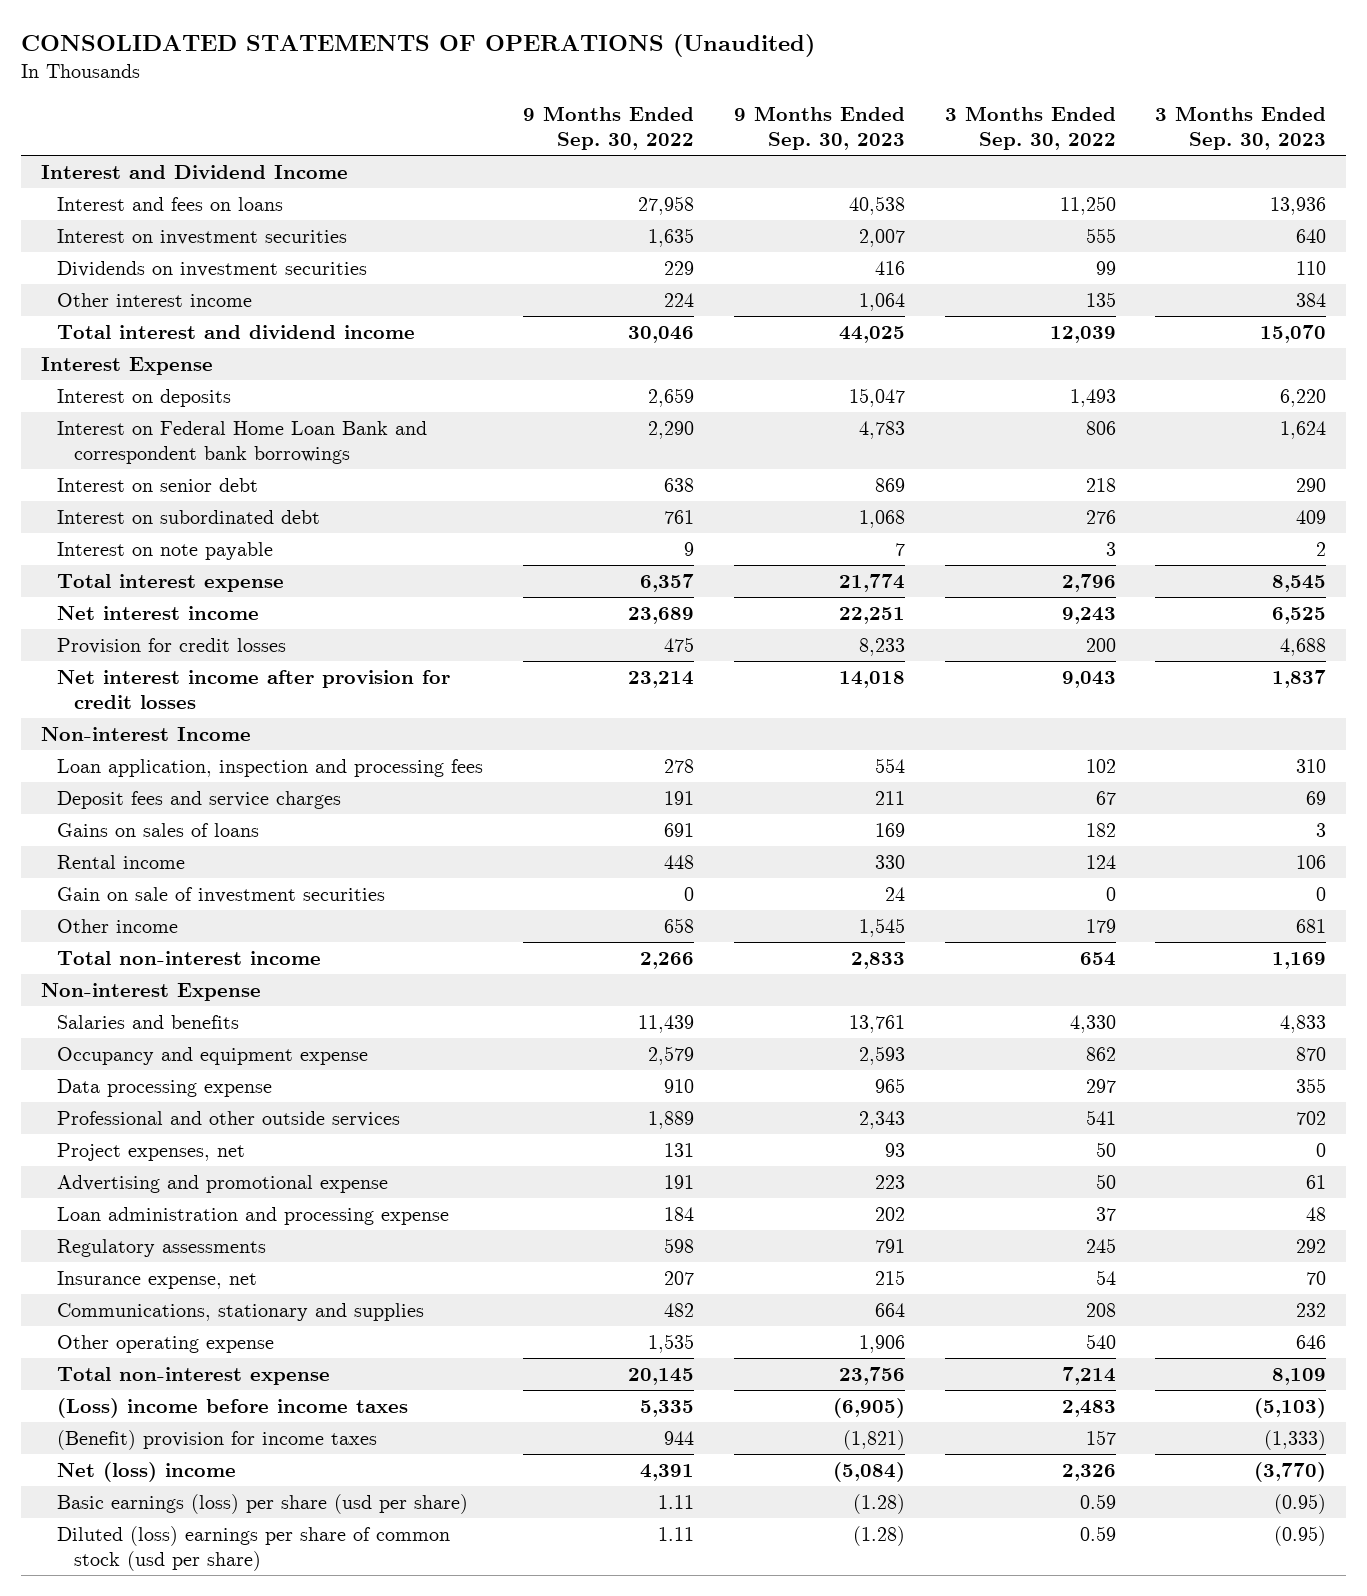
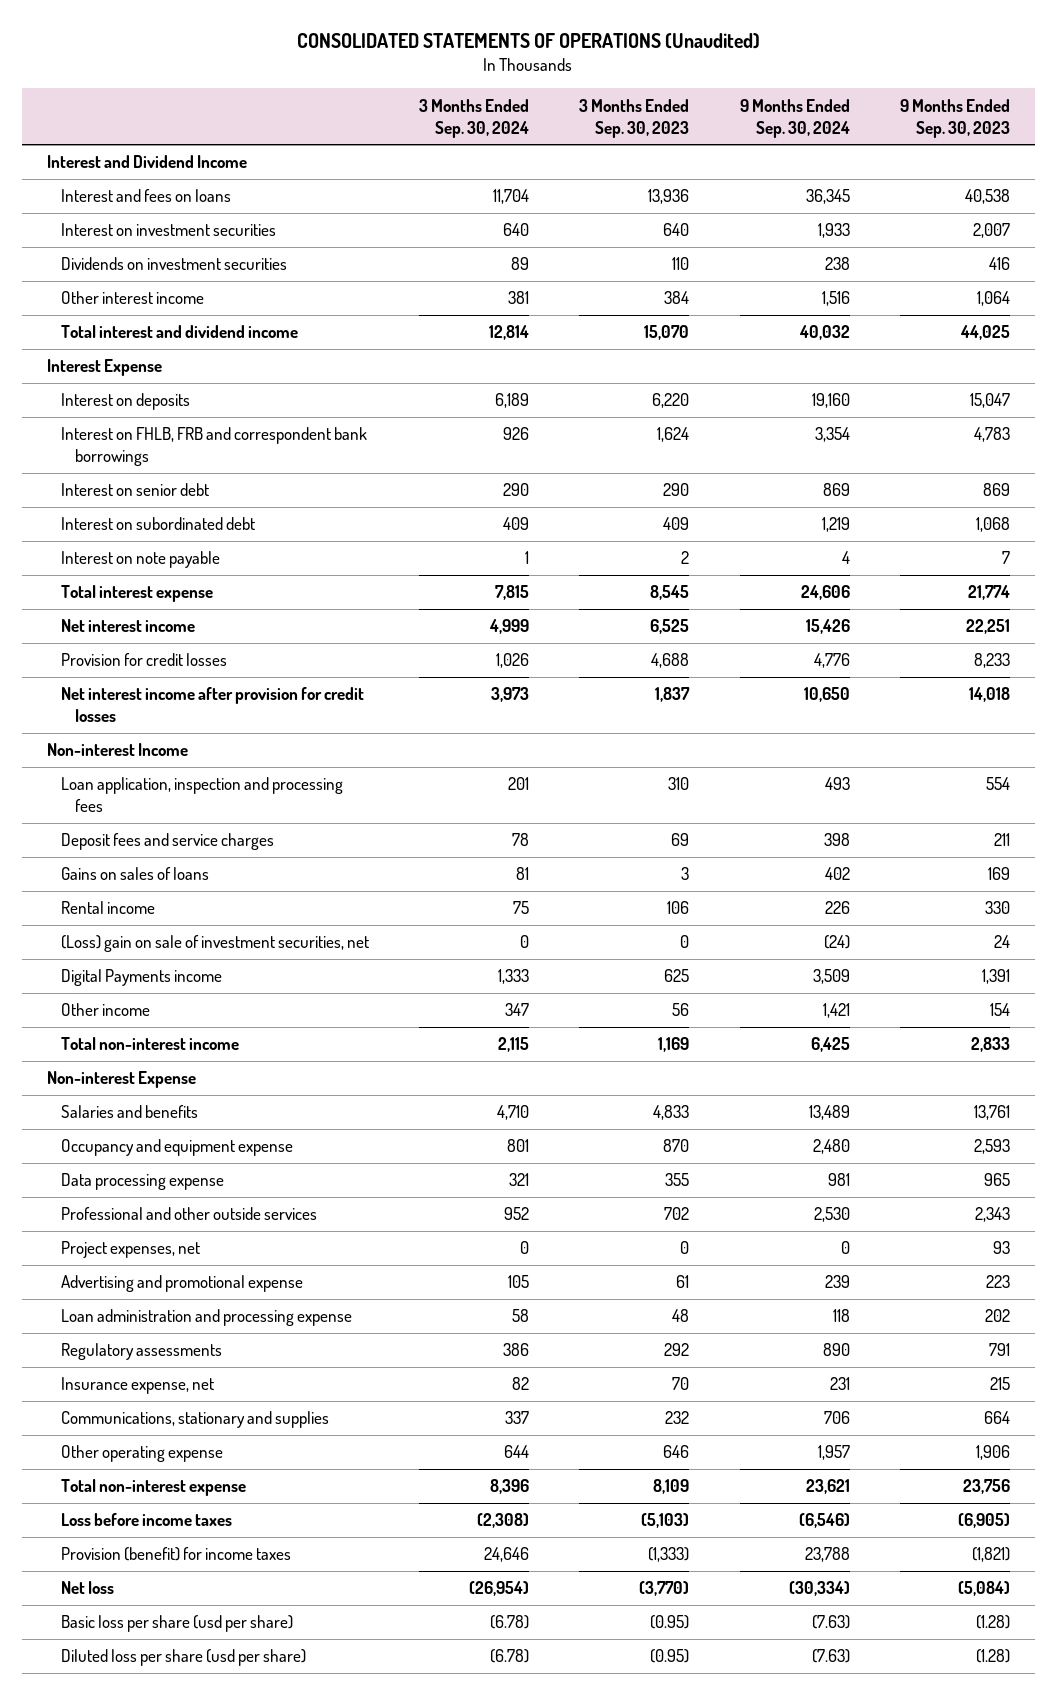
- | 9 Months Ended Sep. 30, 2022 | 9 Months Ended Sep. 30, 2023 | 3 Months Ended Sep. 30, 2022 | 3 Months Ended Sep. 30, 2023
+ | 3 Months Ended Sep. 30, 2024 | 3 Months Ended Sep. 30, 2023 | 9 Months Ended Sep. 30, 2024 | 9 Months Ended Sep. 30, 2023
- Interest on Federal Home Loan Bank and correspondent bank borrowings | 2,290 | 4,783 | 806 | 1,624
+ Interest on FHLB, FRB and correspondent bank borrowings | 926 | 1,624 | 3,354 | 4,783
- Gain on sale of investment securities | 0 | 24 | 0 | 0
- Other income | 658 | 1,545 | 179 | 681
+ (Loss) gain on sale of investment securities, net | 0 | 0 | (24) | 24
+ Digital Payments income | 1,333 | 625 | 3,509 | 1,391
+ Other income | 347 | 56 | 1,421 | 154
- (Loss) income before income taxes | 5,335 | (6,905) | 2,483 | (5,103)
- (Benefit) provision for income taxes | 944 | (1,821) | 157 | (1,333)
- Net (loss) income | 4,391 | (5,084) | 2,326 | (3,770)
- Basic earnings (loss) per share (usd per share) | 1.11 | (1.28) | 0.59 | (0.95)
- Diluted (loss) earnings per share of common stock (usd per share) | 1.11 | (1.28) | 0.59 | (0.95)
+ Loss before income taxes | (2,308) | (5,103) | (6,546) | (6,905)
+ Provision (benefit) for income taxes | 24,646 | (1,333) | 23,788 | (1,821)
+ Net loss | (26,954) | (3,770) | (30,334) | (5,084)
+ Basic loss per share (usd per share) | (6.78) | (0.95) | (7.63) | (1.28)
+ Diluted loss per share (usd per share) | (6.78) | (0.95) | (7.63) | (1.28)

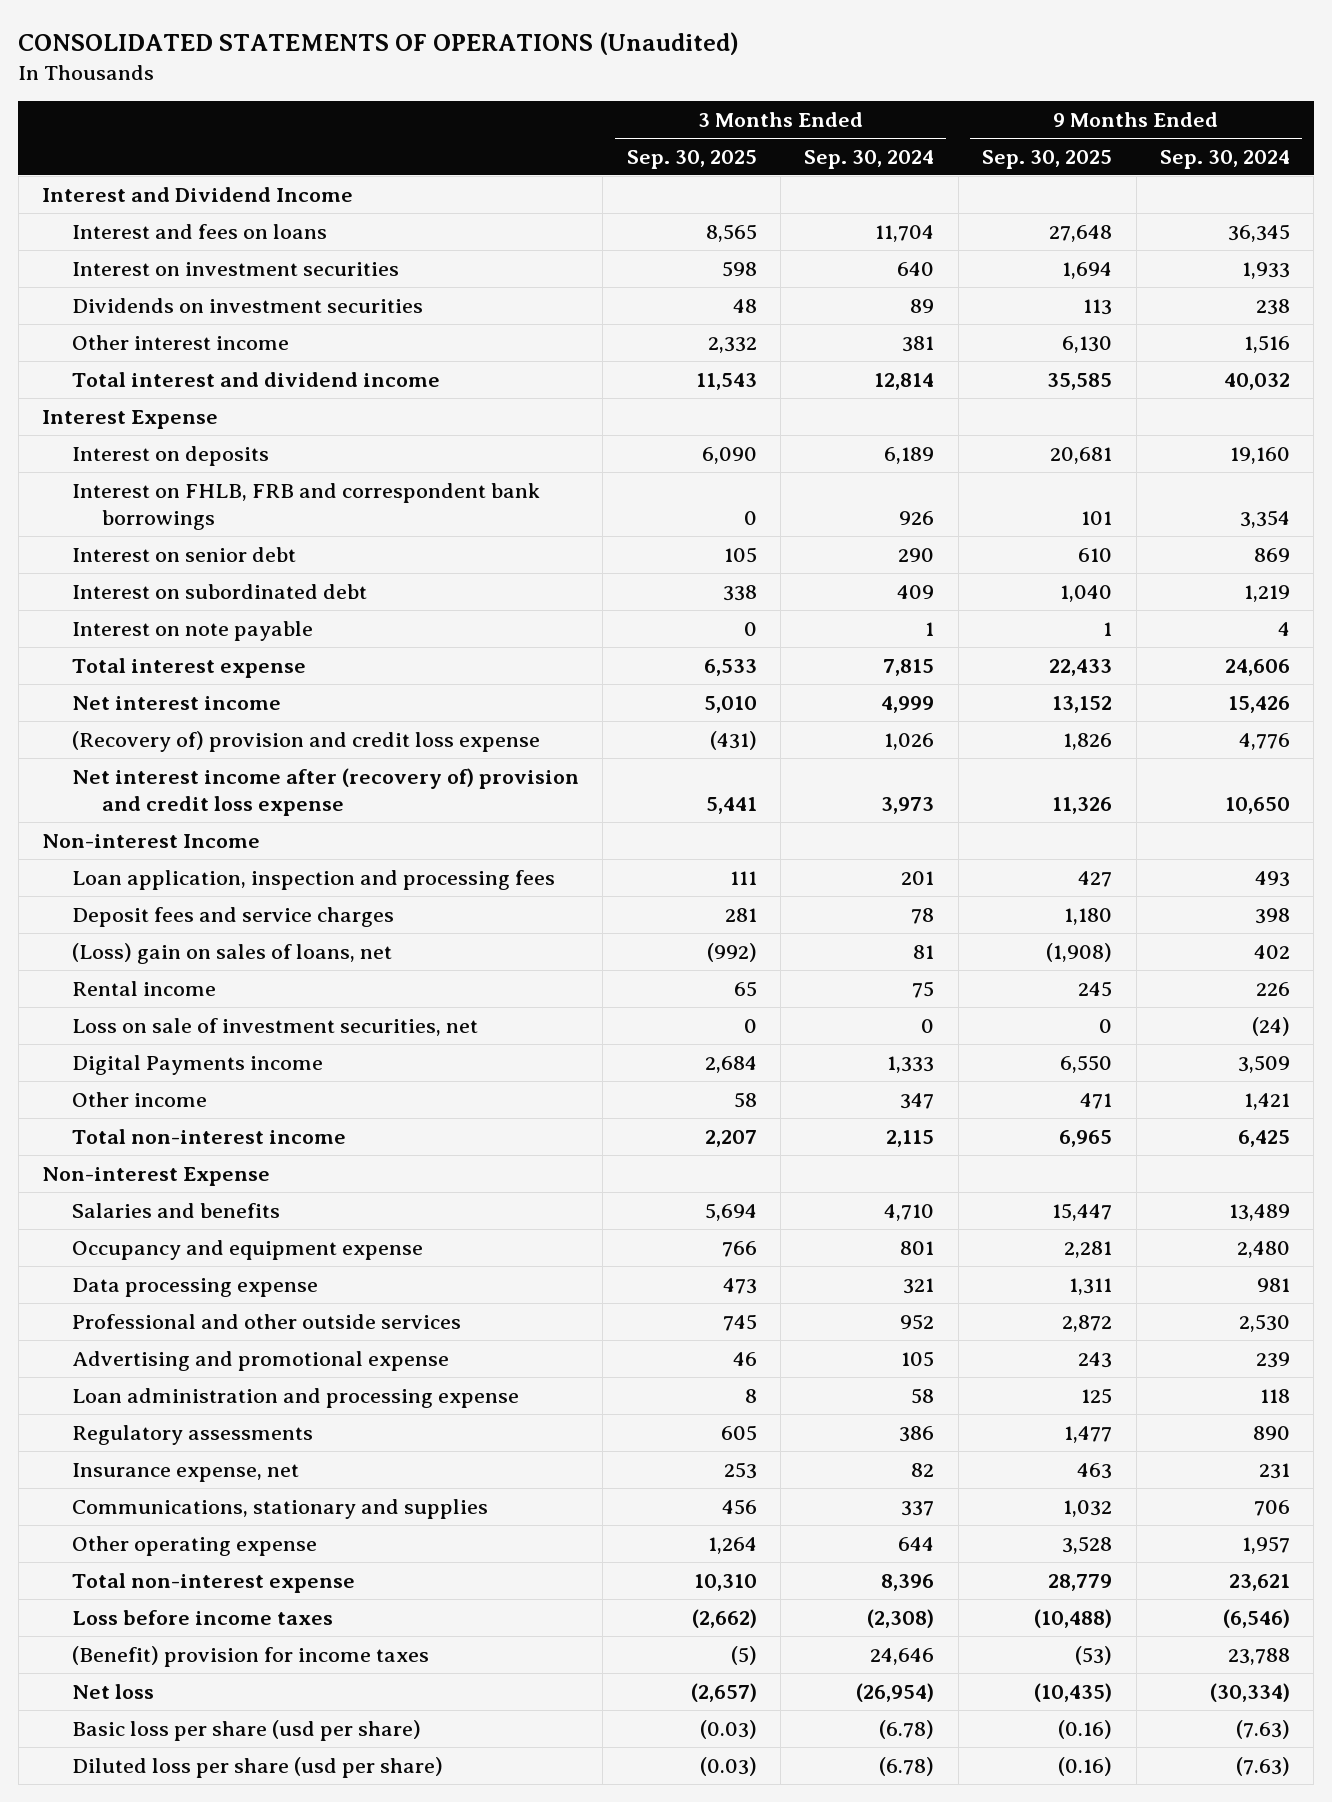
- | 3 Months Ended Sep. 30, 2024 | 3 Months Ended Sep. 30, 2023 | 9 Months Ended Sep. 30, 2024 | 9 Months Ended Sep. 30, 2023
+ | 3 Months Ended Sep. 30, 2025 | 3 Months Ended Sep. 30, 2024 | 9 Months Ended Sep. 30, 2025 | 9 Months Ended Sep. 30, 2024
- Provision for credit losses | 1,026 | 4,688 | 4,776 | 8,233
- Net interest income after provision for credit losses | 3,973 | 1,837 | 10,650 | 14,018
+ (Recovery of) provision and credit loss expense | (431) | 1,026 | 1,826 | 4,776
+ Net interest income after (recovery of) provision and credit loss expense | 5,441 | 3,973 | 11,326 | 10,650
- Gains on sales of loans | 81 | 3 | 402 | 169
+ (Loss) gain on sales of loans, net | (992) | 81 | (1,908) | 402
- (Loss) gain on sale of investment securities, net | 0 | 0 | (24) | 24
+ Loss on sale of investment securities, net | 0 | 0 | 0 | (24)
- Project expenses, net | 0 | 0 | 0 | 93
- Provision (benefit) for income taxes | 24,646 | (1,333) | 23,788 | (1,821)
+ (Benefit) provision for income taxes | (5) | 24,646 | (53) | 23,788

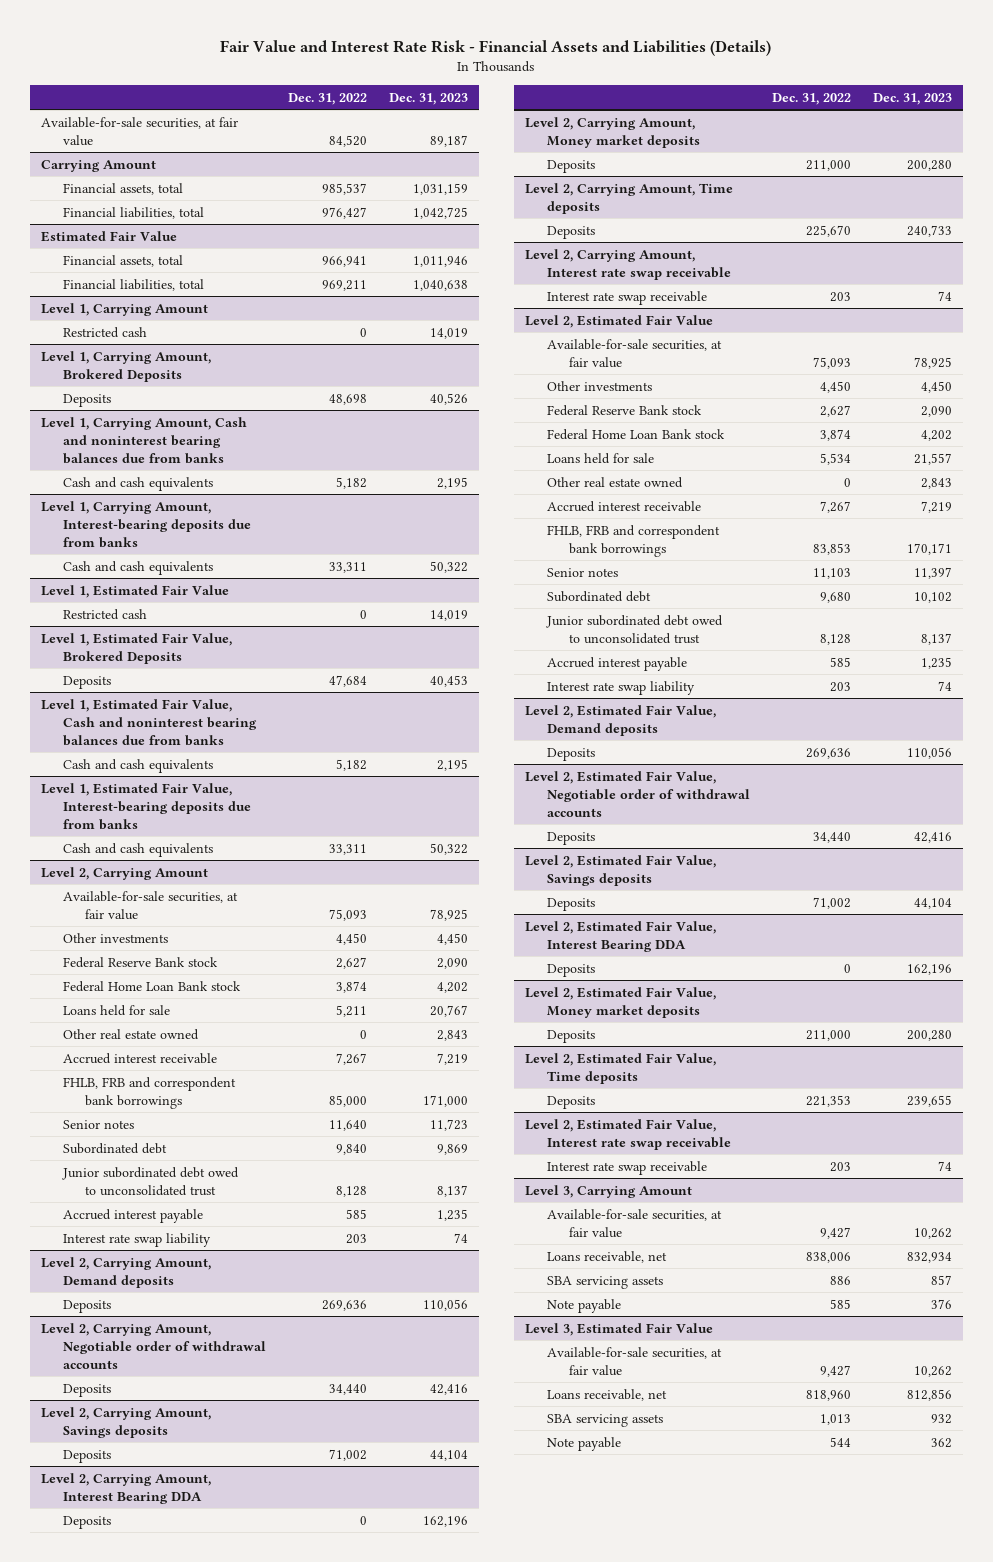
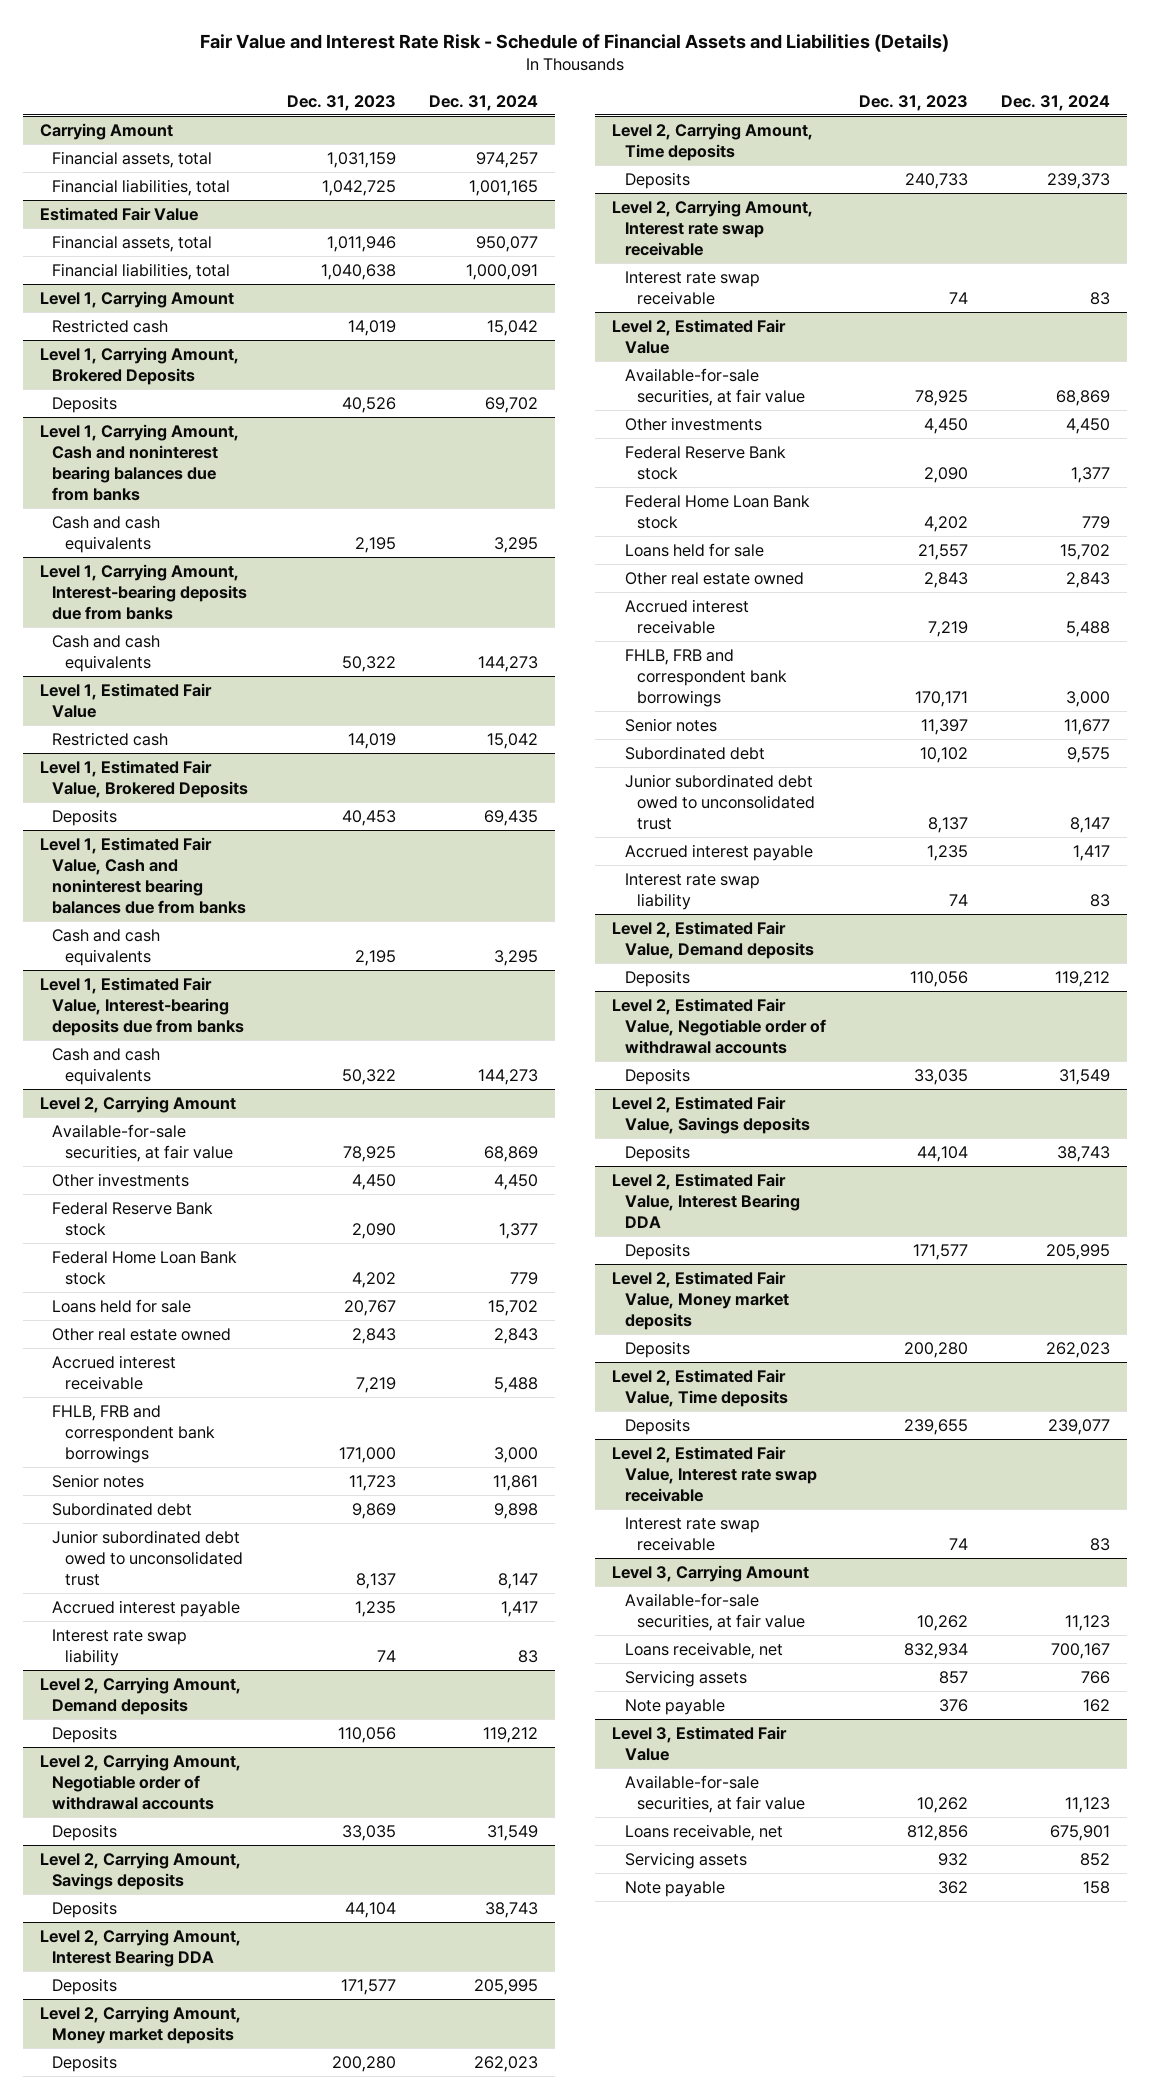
- Fair Value and Interest Rate Risk - Financial Assets and Liabilities (Details)
+ Fair Value and Interest Rate Risk - Schedule of Financial Assets and Liabilities (Details)
- | Dec. 31, 2022 | Dec. 31, 2023
+ | Dec. 31, 2023 | Dec. 31, 2024
- Available-for-sale securities, at fair value | 84,520 | 89,187
@ Level 2, Carrying Amount, Negotiable order of withdrawal accounts
- Deposits | 34,440 | 42,416
+ Deposits | 33,035 | 31,549
@ Level 2, Carrying Amount, Interest Bearing DDA
- Deposits | 0 | 162,196
+ Deposits | 171,577 | 205,995
@ Level 2, Estimated Fair Value, Negotiable order of withdrawal accounts
- Deposits | 34,440 | 42,416
+ Deposits | 33,035 | 31,549
@ Level 2, Estimated Fair Value, Interest Bearing DDA
- Deposits | 0 | 162,196
+ Deposits | 171,577 | 205,995
@ Level 3, Carrying Amount
- SBA servicing assets | 886 | 857
+ Servicing assets | 857 | 766
@ Level 3, Estimated Fair Value
- SBA servicing assets | 1,013 | 932
+ Servicing assets | 932 | 852

